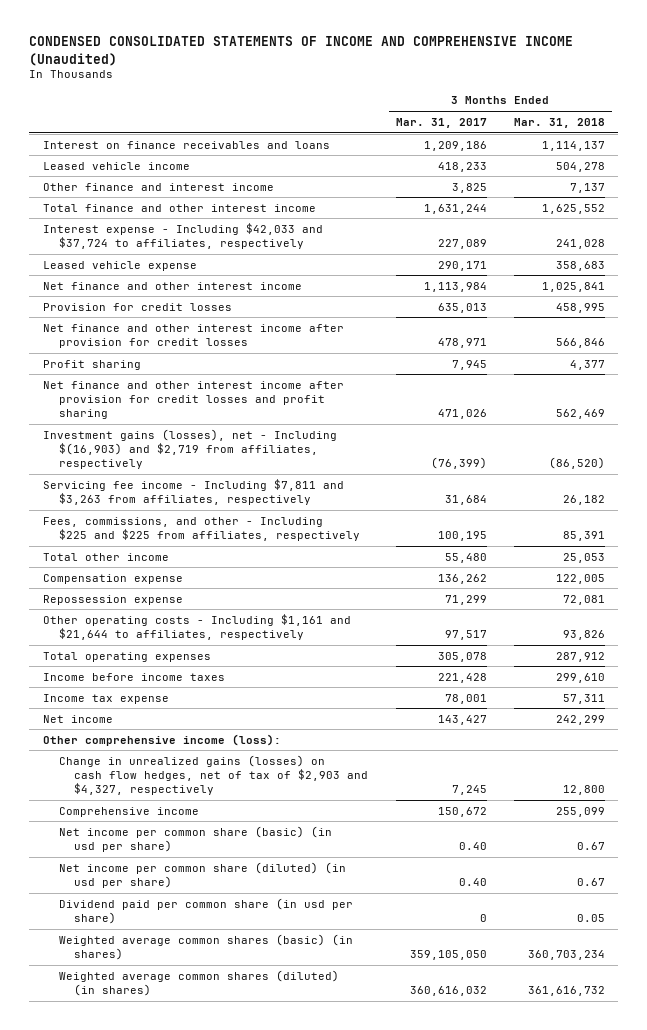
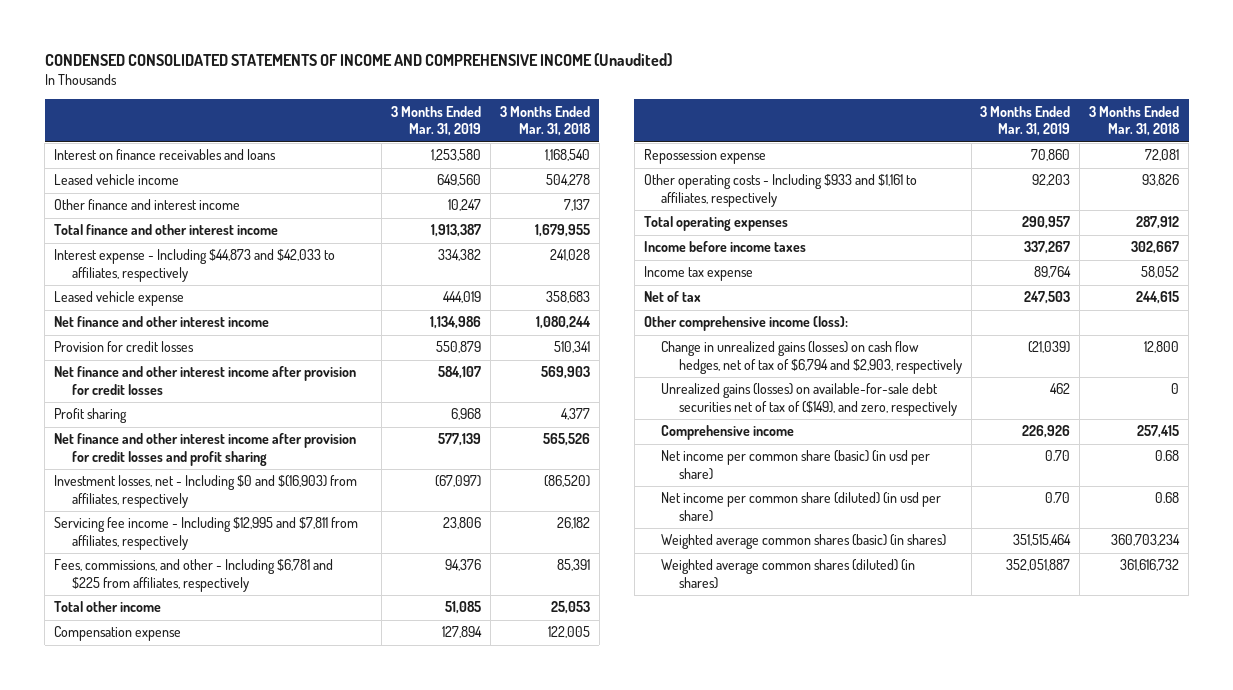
- | 3 Months Ended Mar. 31, 2017 | 3 Months Ended Mar. 31, 2018
+ | 3 Months Ended Mar. 31, 2019 | 3 Months Ended Mar. 31, 2018
- Interest on finance receivables and loans | 1,209,186 | 1,114,137
+ Interest on finance receivables and loans | 1,253,580 | 1,168,540
- Total finance and other interest income | 1,631,244 | 1,625,552
- Interest expense - Including $42,033 and $37,724 to affiliates, respectively | 227,089 | 241,028
+ Total finance and other interest income | 1,913,387 | 1,679,955
+ Interest expense - Including $44,873 and $42,033 to affiliates, respectively | 334,382 | 241,028
- Net finance and other interest income | 1,113,984 | 1,025,841
- Provision for credit losses | 635,013 | 458,995
- Net finance and other interest income after provision for credit losses | 478,971 | 566,846
+ Net finance and other interest income | 1,134,986 | 1,080,244
+ Provision for credit losses | 550,879 | 510,341
+ Net finance and other interest income after provision for credit losses | 584,107 | 569,903
- Net finance and other interest income after provision for credit losses and profit sharing | 471,026 | 562,469
- Investment gains (losses), net - Including $(16,903) and $2,719 from affiliates, respectively | (76,399) | (86,520)
- Servicing fee income - Including $7,811 and $3,263 from affiliates, respectively | 31,684 | 26,182
- Fees, commissions, and other - Including $225 and $225 from affiliates, respectively | 100,195 | 85,391
+ Net finance and other interest income after provision for credit losses and profit sharing | 577,139 | 565,526
+ Investment losses, net - Including $0 and $(16,903) from affiliates, respectively | (67,097) | (86,520)
+ Servicing fee income - Including $12,995 and $7,811 from affiliates, respectively | 23,806 | 26,182
+ Fees, commissions, and other - Including $6,781 and $225 from affiliates, respectively | 94,376 | 85,391
- Other operating costs - Including $1,161 and $21,644 to affiliates, respectively | 97,517 | 93,826
+ Other operating costs - Including $933 and $1,161 to affiliates, respectively | 92,203 | 93,826
- Income before income taxes | 221,428 | 299,610
- Income tax expense | 78,001 | 57,311
- Net income | 143,427 | 242,299
+ Income before income taxes | 337,267 | 302,667
+ Income tax expense | 89,764 | 58,052
+ Net of tax | 247,503 | 244,615
- Change in unrealized gains (losses) on cash flow hedges, net of tax of $2,903 and $4,327, respectively | 7,245 | 12,800
- Comprehensive income | 150,672 | 255,099
- Net income per common share (basic) (in usd per share) | 0.40 | 0.67
- Net income per common share (diluted) (in usd per share) | 0.40 | 0.67
- Dividend paid per common share (in usd per share) | 0 | 0.05
+ Change in unrealized gains (losses) on cash flow hedges, net of tax of $6,794 and $2,903, respectively | (21,039) | 12,800
+ Unrealized gains (losses) on available-for-sale debt securities net of tax of ($149), and zero, respectively | 462 | 0
+ Comprehensive income | 226,926 | 257,415
+ Net income per common share (basic) (in usd per share) | 0.70 | 0.68
+ Net income per common share (diluted) (in usd per share) | 0.70 | 0.68

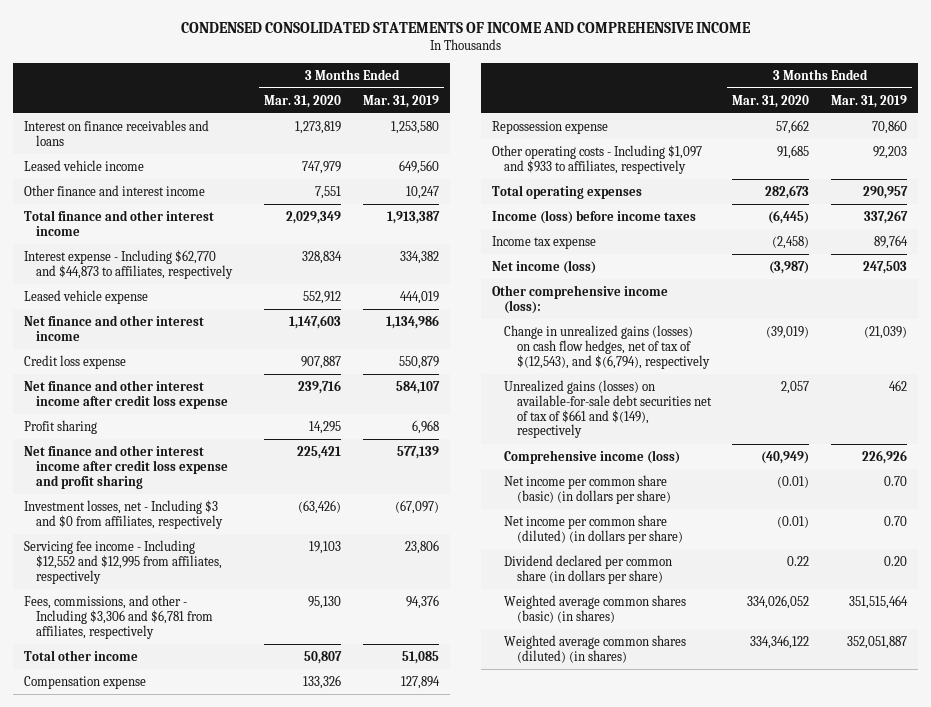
- CONDENSED CONSOLIDATED STATEMENTS OF INCOME AND COMPREHENSIVE INCOME (Unaudited)
+ CONDENSED CONSOLIDATED STATEMENTS OF INCOME AND COMPREHENSIVE INCOME
- | 3 Months Ended Mar. 31, 2019 | 3 Months Ended Mar. 31, 2018
+ | 3 Months Ended Mar. 31, 2020 | 3 Months Ended Mar. 31, 2019
- Interest expense - Including $44,873 and $42,033 to affiliates, respectively | 334,382 | 241,028
+ Interest expense - Including $62,770 and $44,873 to affiliates, respectively | 328,834 | 334,382
- Provision for credit losses | 550,879 | 510,341
- Net finance and other interest income after provision for credit losses | 584,107 | 569,903
+ Credit loss expense | 907,887 | 550,879
+ Net finance and other interest income after credit loss expense | 239,716 | 584,107
- Net finance and other interest income after provision for credit losses and profit sharing | 577,139 | 565,526
- Investment losses, net - Including $0 and $(16,903) from affiliates, respectively | (67,097) | (86,520)
- Servicing fee income - Including $12,995 and $7,811 from affiliates, respectively | 23,806 | 26,182
- Fees, commissions, and other - Including $6,781 and $225 from affiliates, respectively | 94,376 | 85,391
+ Net finance and other interest income after credit loss expense and profit sharing | 225,421 | 577,139
+ Investment losses, net - Including $3 and $0 from affiliates, respectively | (63,426) | (67,097)
+ Servicing fee income - Including $12,552 and $12,995 from affiliates, respectively | 19,103 | 23,806
+ Fees, commissions, and other - Including $3,306 and $6,781 from affiliates, respectively | 95,130 | 94,376
- Other operating costs - Including $933 and $1,161 to affiliates, respectively | 92,203 | 93,826
+ Other operating costs - Including $1,097 and $933 to affiliates, respectively | 91,685 | 92,203
- Income before income taxes | 337,267 | 302,667
+ Income (loss) before income taxes | (6,445) | 337,267
- Net of tax | 247,503 | 244,615
+ Net income (loss) | (3,987) | 247,503
- Change in unrealized gains (losses) on cash flow hedges, net of tax of $6,794 and $2,903, respectively | (21,039) | 12,800
- Unrealized gains (losses) on available-for-sale debt securities net of tax of ($149), and zero, respectively | 462 | 0
- Comprehensive income | 226,926 | 257,415
- Net income per common share (basic) (in usd per share) | 0.70 | 0.68
- Net income per common share (diluted) (in usd per share) | 0.70 | 0.68
+ Change in unrealized gains (losses) on cash flow hedges, net of tax of $(12,543), and $(6,794), respectively | (39,019) | (21,039)
+ Unrealized gains (losses) on available-for-sale debt securities net of tax of $661 and $(149), respectively | 2,057 | 462
+ Comprehensive income (loss) | (40,949) | 226,926
+ Net income per common share (basic) (in dollars per share) | (0.01) | 0.70
+ Net income per common share (diluted) (in dollars per share) | (0.01) | 0.70
+ Dividend declared per common share (in dollars per share) | 0.22 | 0.20

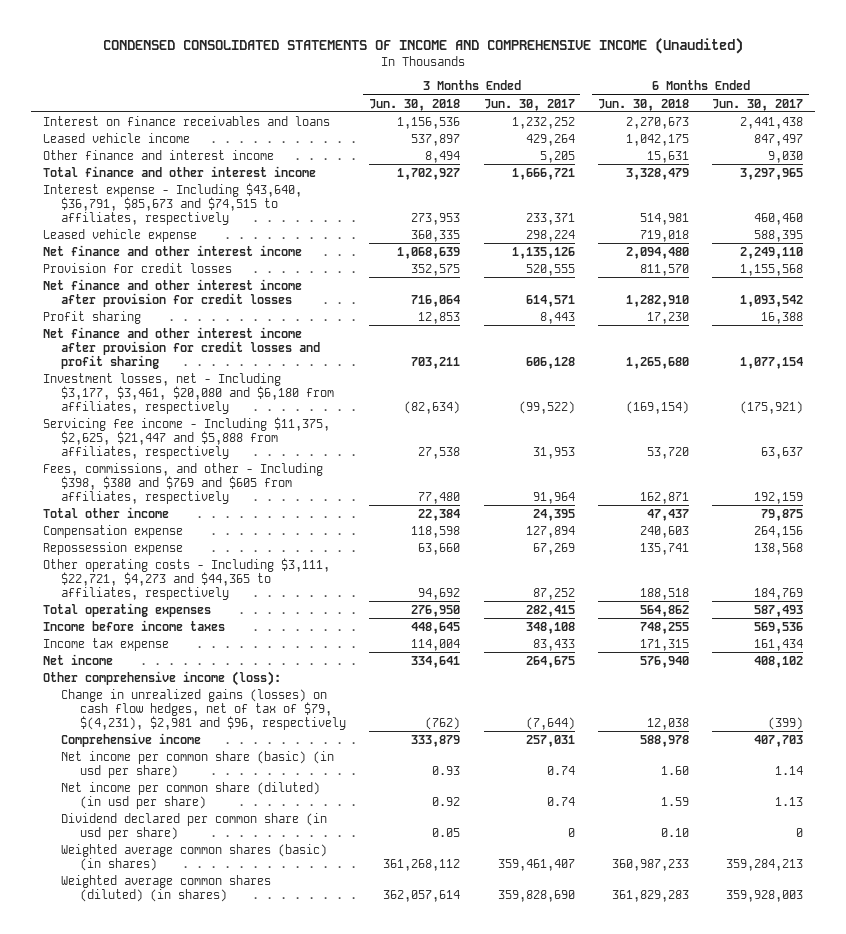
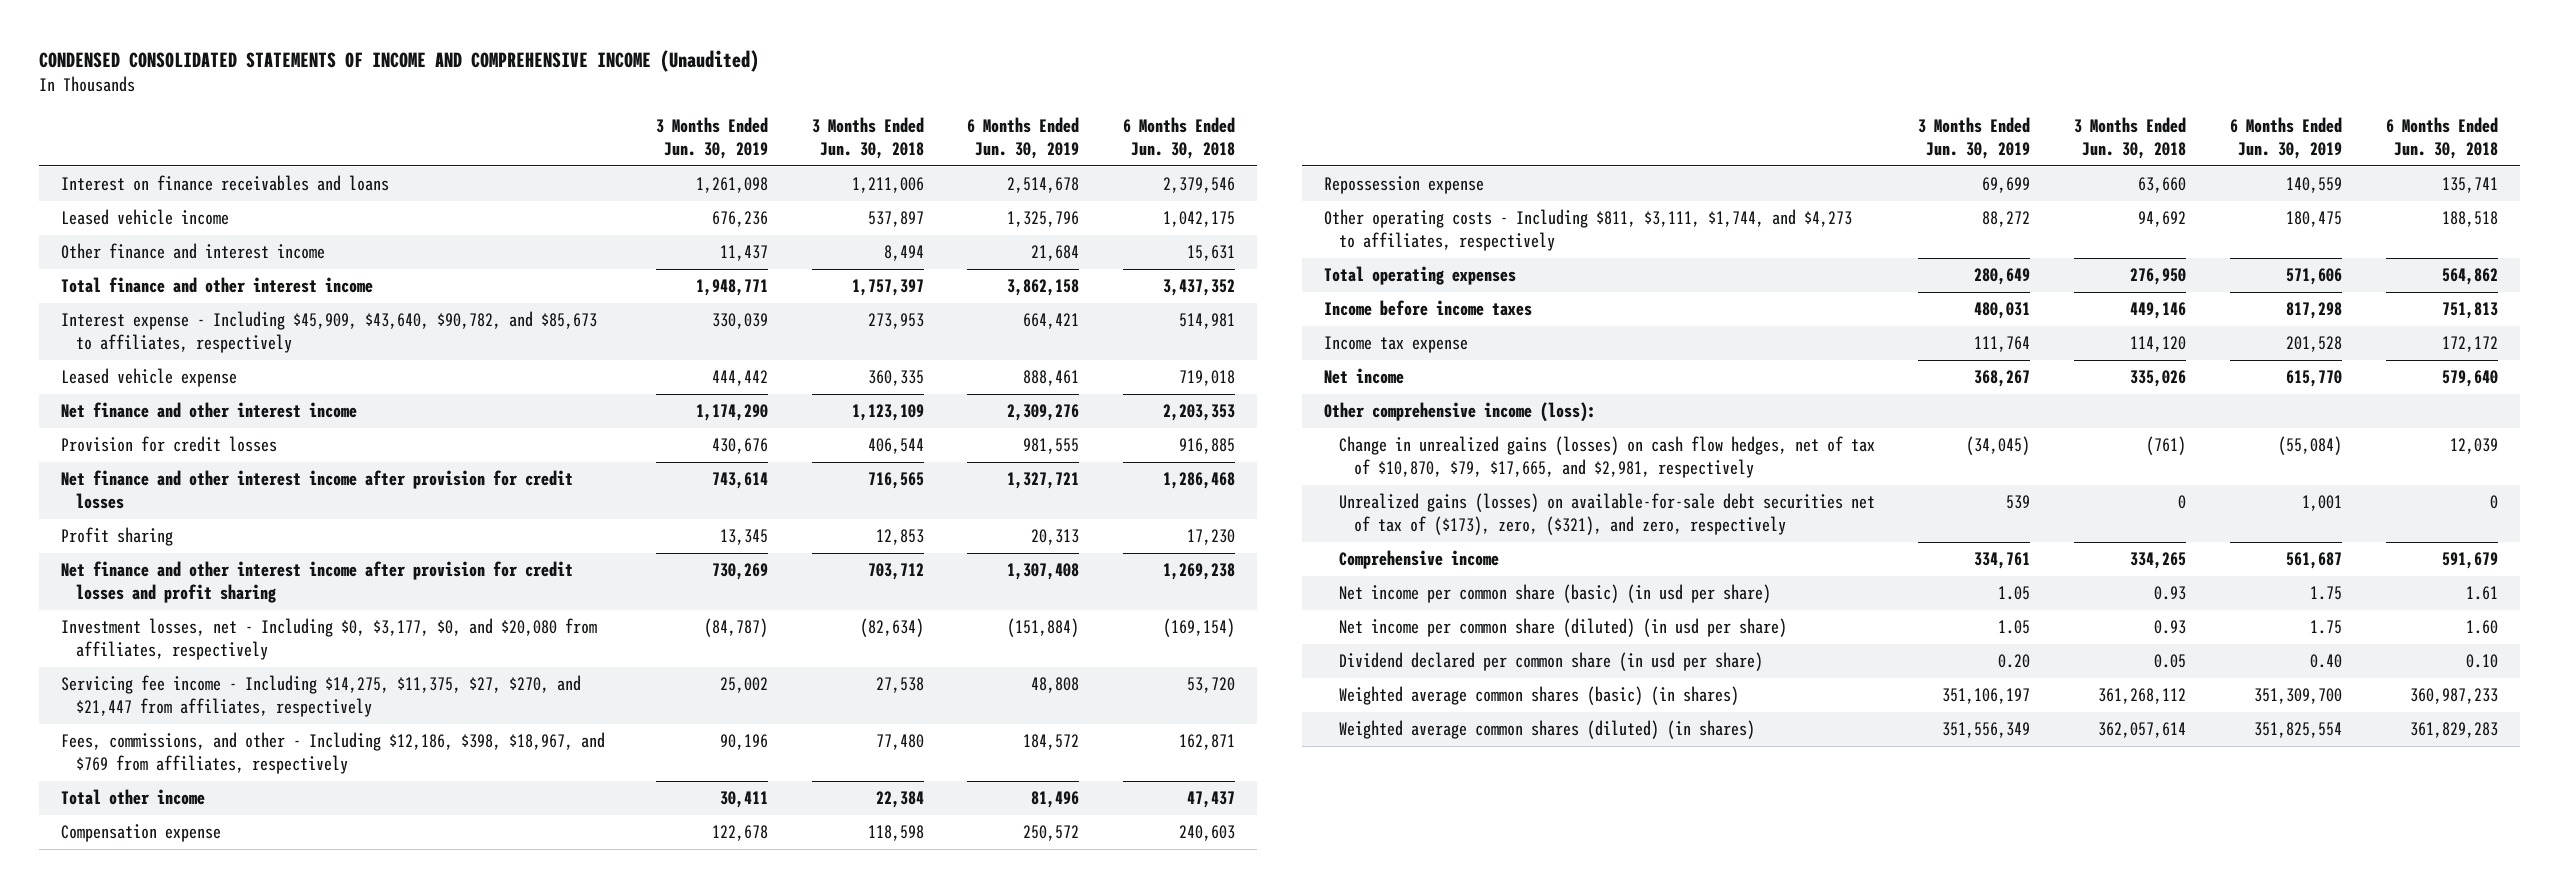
- | 3 Months Ended Jun. 30, 2018 | 3 Months Ended Jun. 30, 2017 | 6 Months Ended Jun. 30, 2018 | 6 Months Ended Jun. 30, 2017
+ | 3 Months Ended Jun. 30, 2019 | 3 Months Ended Jun. 30, 2018 | 6 Months Ended Jun. 30, 2019 | 6 Months Ended Jun. 30, 2018
- Interest on finance receivables and loans | 1,156,536 | 1,232,252 | 2,270,673 | 2,441,438
+ Interest on finance receivables and loans | 1,261,098 | 1,211,006 | 2,514,678 | 2,379,546
- Total finance and other interest income | 1,702,927 | 1,666,721 | 3,328,479 | 3,297,965
- Interest expense - Including $43,640, $36,791, $85,673 and $74,515 to affiliates, respectively | 273,953 | 233,371 | 514,981 | 460,460
+ Total finance and other interest income | 1,948,771 | 1,757,397 | 3,862,158 | 3,437,352
+ Interest expense - Including $45,909, $43,640, $90,782, and $85,673 to affiliates, respectively | 330,039 | 273,953 | 664,421 | 514,981
- Net finance and other interest income | 1,068,639 | 1,135,126 | 2,094,480 | 2,249,110
- Provision for credit losses | 352,575 | 520,555 | 811,570 | 1,155,568
- Net finance and other interest income after provision for credit losses | 716,064 | 614,571 | 1,282,910 | 1,093,542
+ Net finance and other interest income | 1,174,290 | 1,123,109 | 2,309,276 | 2,203,353
+ Provision for credit losses | 430,676 | 406,544 | 981,555 | 916,885
+ Net finance and other interest income after provision for credit losses | 743,614 | 716,565 | 1,327,721 | 1,286,468
- Net finance and other interest income after provision for credit losses and profit sharing | 703,211 | 606,128 | 1,265,680 | 1,077,154
- Investment losses, net - Including $3,177, $3,461, $20,080 and $6,180 from affiliates, respectively | (82,634) | (99,522) | (169,154) | (175,921)
- Servicing fee income - Including $11,375, $2,625, $21,447 and $5,888 from affiliates, respectively | 27,538 | 31,953 | 53,720 | 63,637
- Fees, commissions, and other - Including $398, $380 and $769 and $605 from affiliates, respectively | 77,480 | 91,964 | 162,871 | 192,159
+ Net finance and other interest income after provision for credit losses and profit sharing | 730,269 | 703,712 | 1,307,408 | 1,269,238
+ Investment losses, net - Including $0, $3,177, $0, and $20,080 from affiliates, respectively | (84,787) | (82,634) | (151,884) | (169,154)
+ Servicing fee income - Including $14,275, $11,375, $27, $270, and $21,447 from affiliates, respectively | 25,002 | 27,538 | 48,808 | 53,720
+ Fees, commissions, and other - Including $12,186, $398, $18,967, and $769 from affiliates, respectively | 90,196 | 77,480 | 184,572 | 162,871
- Other operating costs - Including $3,111, $22,721, $4,273 and $44,365 to affiliates, respectively | 94,692 | 87,252 | 188,518 | 184,769
+ Other operating costs - Including $811, $3,111, $1,744, and $4,273 to affiliates, respectively | 88,272 | 94,692 | 180,475 | 188,518
- Income before income taxes | 448,645 | 348,108 | 748,255 | 569,536
- Income tax expense | 114,004 | 83,433 | 171,315 | 161,434
- Net income | 334,641 | 264,675 | 576,940 | 408,102
+ Income before income taxes | 480,031 | 449,146 | 817,298 | 751,813
+ Income tax expense | 111,764 | 114,120 | 201,528 | 172,172
+ Net income | 368,267 | 335,026 | 615,770 | 579,640
- Change in unrealized gains (losses) on cash flow hedges, net of tax of $79, $(4,231), $2,981 and $96, respectively | (762) | (7,644) | 12,038 | (399)
- Comprehensive income | 333,879 | 257,031 | 588,978 | 407,703
- Net income per common share (basic) (in usd per share) | 0.93 | 0.74 | 1.60 | 1.14
- Net income per common share (diluted) (in usd per share) | 0.92 | 0.74 | 1.59 | 1.13
+ Change in unrealized gains (losses) on cash flow hedges, net of tax of $10,870, $79, $17,665, and $2,981, respectively | (34,045) | (761) | (55,084) | 12,039
+ Unrealized gains (losses) on available-for-sale debt securities net of tax of ($173), zero, ($321), and zero, respectively | 539 | 0 | 1,001 | 0
+ Comprehensive income | 334,761 | 334,265 | 561,687 | 591,679
+ Net income per common share (basic) (in usd per share) | 1.05 | 0.93 | 1.75 | 1.61
+ Net income per common share (diluted) (in usd per share) | 1.05 | 0.93 | 1.75 | 1.60

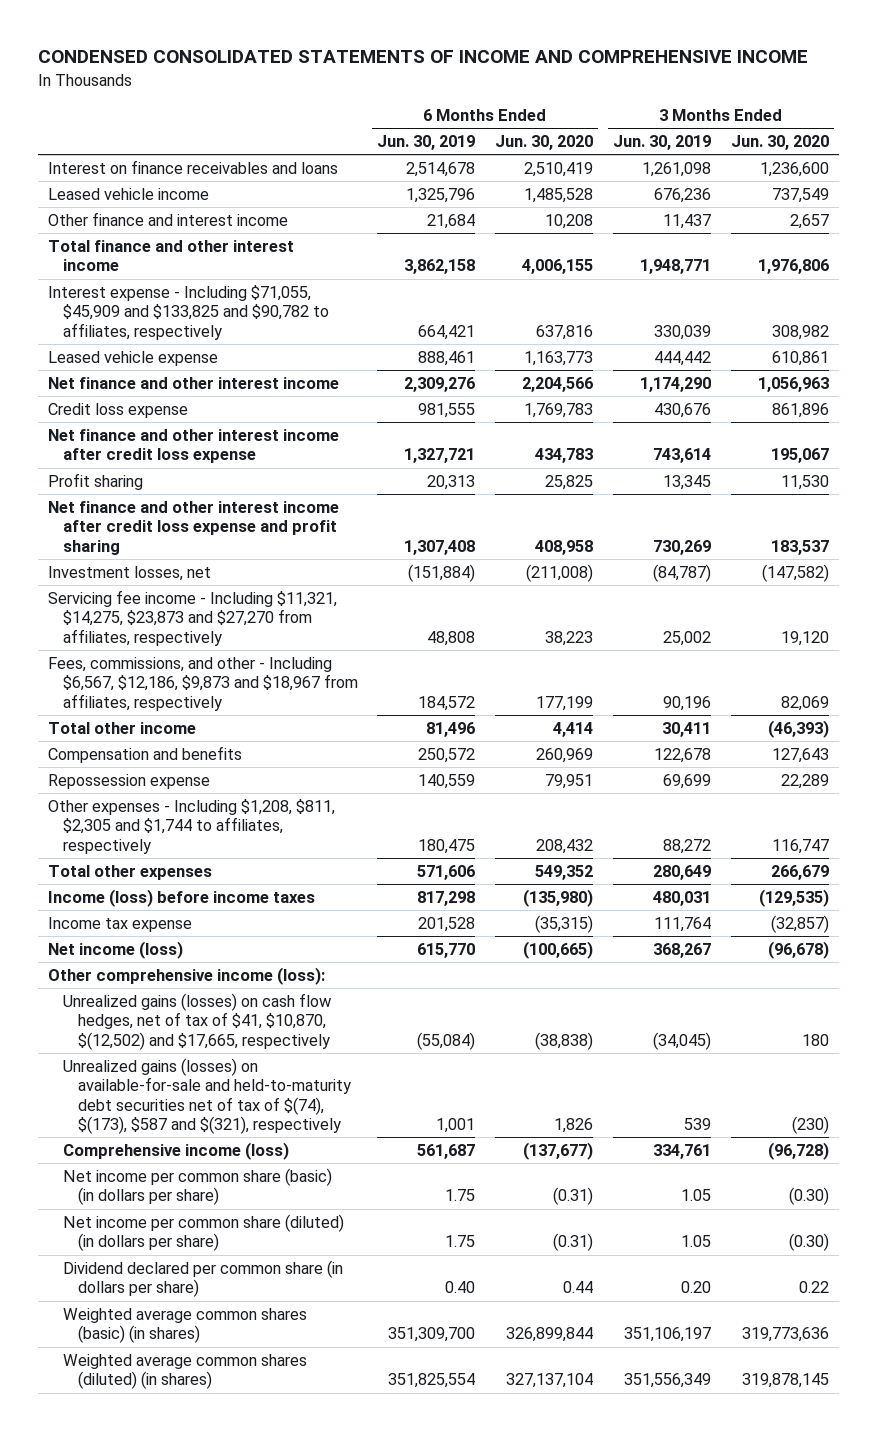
- CONDENSED CONSOLIDATED STATEMENTS OF INCOME AND COMPREHENSIVE INCOME (Unaudited)
+ CONDENSED CONSOLIDATED STATEMENTS OF INCOME AND COMPREHENSIVE INCOME
- | 3 Months Ended Jun. 30, 2019 | 3 Months Ended Jun. 30, 2018 | 6 Months Ended Jun. 30, 2019 | 6 Months Ended Jun. 30, 2018
+ | 6 Months Ended Jun. 30, 2019 | 6 Months Ended Jun. 30, 2020 | 3 Months Ended Jun. 30, 2019 | 3 Months Ended Jun. 30, 2020
- Interest expense - Including $45,909, $43,640, $90,782, and $85,673 to affiliates, respectively | 330,039 | 273,953 | 664,421 | 514,981
+ Interest expense - Including $71,055, $45,909 and $133,825 and $90,782 to affiliates, respectively | 664,421 | 637,816 | 330,039 | 308,982
- Provision for credit losses | 430,676 | 406,544 | 981,555 | 916,885
- Net finance and other interest income after provision for credit losses | 743,614 | 716,565 | 1,327,721 | 1,286,468
+ Credit loss expense | 981,555 | 1,769,783 | 430,676 | 861,896
+ Net finance and other interest income after credit loss expense | 1,327,721 | 434,783 | 743,614 | 195,067
- Net finance and other interest income after provision for credit losses and profit sharing | 730,269 | 703,712 | 1,307,408 | 1,269,238
- Investment losses, net - Including $0, $3,177, $0, and $20,080 from affiliates, respectively | (84,787) | (82,634) | (151,884) | (169,154)
- Servicing fee income - Including $14,275, $11,375, $27, $270, and $21,447 from affiliates, respectively | 25,002 | 27,538 | 48,808 | 53,720
- Fees, commissions, and other - Including $12,186, $398, $18,967, and $769 from affiliates, respectively | 90,196 | 77,480 | 184,572 | 162,871
+ Net finance and other interest income after credit loss expense and profit sharing | 1,307,408 | 408,958 | 730,269 | 183,537
+ Investment losses, net | (151,884) | (211,008) | (84,787) | (147,582)
+ Servicing fee income - Including $11,321, $14,275, $23,873 and $27,270 from affiliates, respectively | 48,808 | 38,223 | 25,002 | 19,120
+ Fees, commissions, and other - Including $6,567, $12,186, $9,873 and $18,967 from affiliates, respectively | 184,572 | 177,199 | 90,196 | 82,069
- Compensation expense | 122,678 | 118,598 | 250,572 | 240,603
+ Compensation and benefits | 250,572 | 260,969 | 122,678 | 127,643
- Other operating costs - Including $811, $3,111, $1,744, and $4,273 to affiliates, respectively | 88,272 | 94,692 | 180,475 | 188,518
- Total operating expenses | 280,649 | 276,950 | 571,606 | 564,862
- Income before income taxes | 480,031 | 449,146 | 817,298 | 751,813
+ Other expenses - Including $1,208, $811, $2,305 and $1,744 to affiliates, respectively | 180,475 | 208,432 | 88,272 | 116,747
+ Total other expenses | 571,606 | 549,352 | 280,649 | 266,679
+ Income (loss) before income taxes | 817,298 | (135,980) | 480,031 | (129,535)
- Net income | 368,267 | 335,026 | 615,770 | 579,640
+ Net income (loss) | 615,770 | (100,665) | 368,267 | (96,678)
- Change in unrealized gains (losses) on cash flow hedges, net of tax of $10,870, $79, $17,665, and $2,981, respectively | (34,045) | (761) | (55,084) | 12,039
- Unrealized gains (losses) on available-for-sale debt securities net of tax of ($173), zero, ($321), and zero, respectively | 539 | 0 | 1,001 | 0
- Comprehensive income | 334,761 | 334,265 | 561,687 | 591,679
- Net income per common share (basic) (in usd per share) | 1.05 | 0.93 | 1.75 | 1.61
- Net income per common share (diluted) (in usd per share) | 1.05 | 0.93 | 1.75 | 1.60
- Dividend declared per common share (in usd per share) | 0.20 | 0.05 | 0.40 | 0.10
+ Unrealized gains (losses) on cash flow hedges, net of tax of $41, $10,870, $(12,502) and $17,665, respectively | (55,084) | (38,838) | (34,045) | 180
+ Unrealized gains (losses) on available-for-sale and held-to-maturity debt securities net of tax of $(74), $(173), $587 and $(321), respectively | 1,001 | 1,826 | 539 | (230)
+ Comprehensive income (loss) | 561,687 | (137,677) | 334,761 | (96,728)
+ Net income per common share (basic) (in dollars per share) | 1.75 | (0.31) | 1.05 | (0.30)
+ Net income per common share (diluted) (in dollars per share) | 1.75 | (0.31) | 1.05 | (0.30)
+ Dividend declared per common share (in dollars per share) | 0.40 | 0.44 | 0.20 | 0.22

